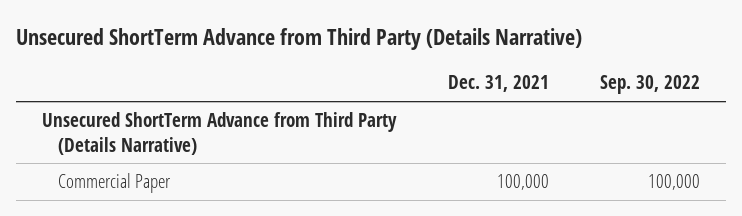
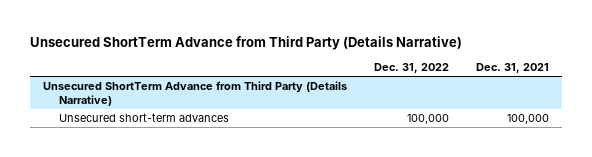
- | Dec. 31, 2021 | Sep. 30, 2022
+ | Dec. 31, 2022 | Dec. 31, 2021
- Commercial Paper | 100,000 | 100,000
+ Unsecured short-term advances | 100,000 | 100,000

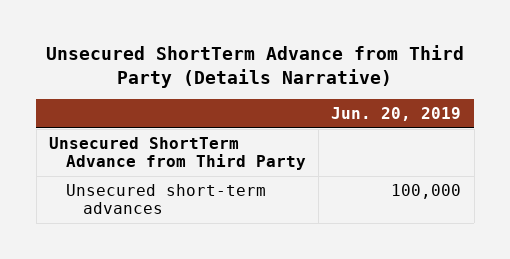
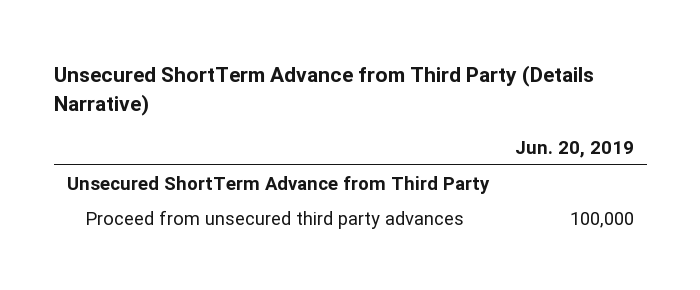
- Unsecured short-term advances | 100,000
+ Proceed from unsecured third party advances | 100,000

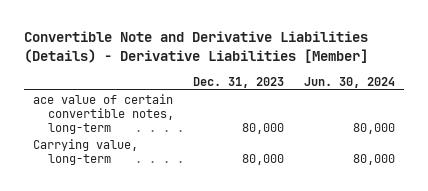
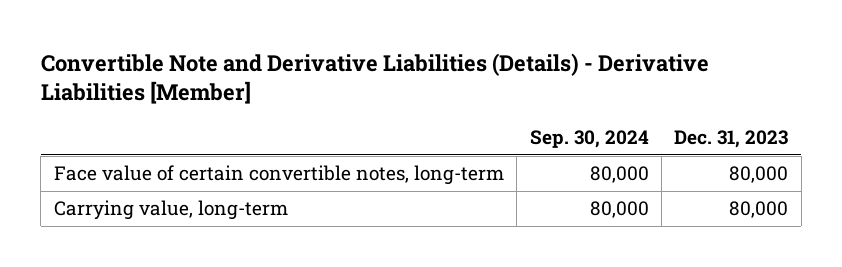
- | Dec. 31, 2023 | Jun. 30, 2024
+ | Sep. 30, 2024 | Dec. 31, 2023
- ace value of certain convertible notes, long-term | 80,000 | 80,000
+ Face value of certain convertible notes, long-term | 80,000 | 80,000

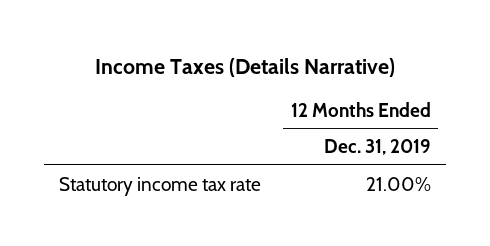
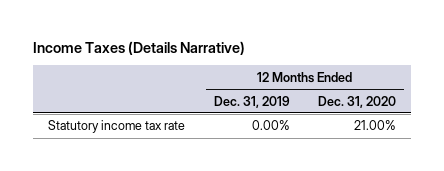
- | 12 Months Ended Dec. 31, 2019
+ | 12 Months Ended Dec. 31, 2019 | 12 Months Ended Dec. 31, 2020
- Statutory income tax rate | 21.00%
+ Statutory income tax rate | 0.00% | 21.00%

